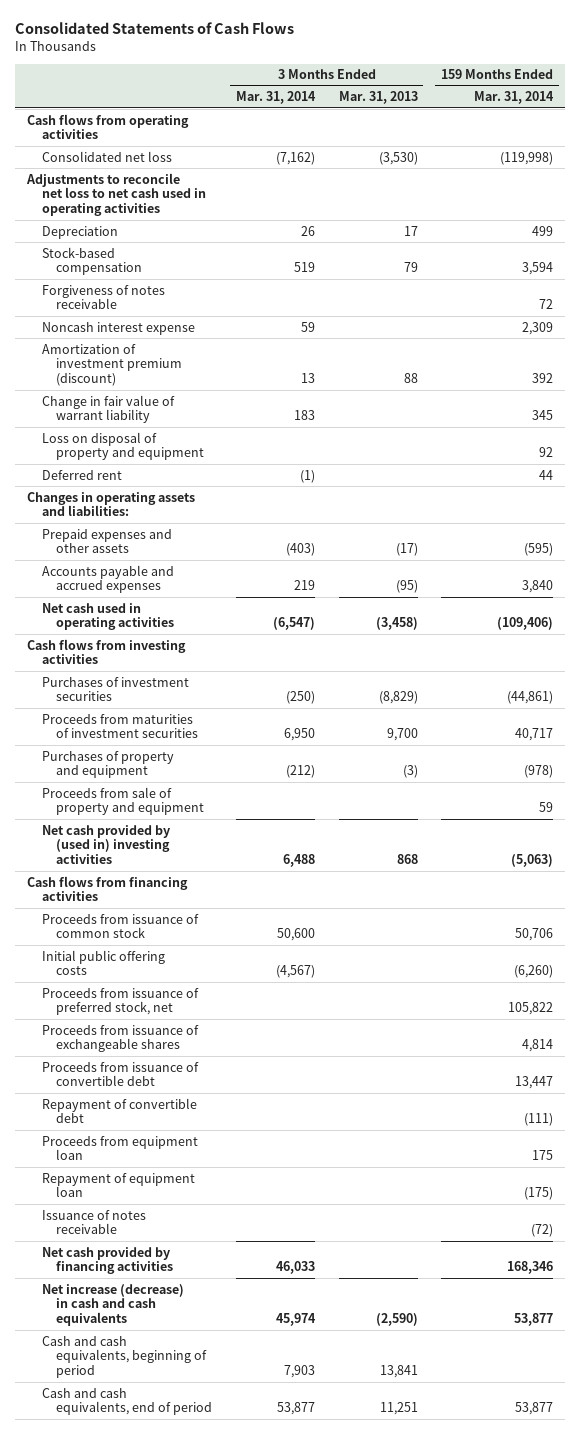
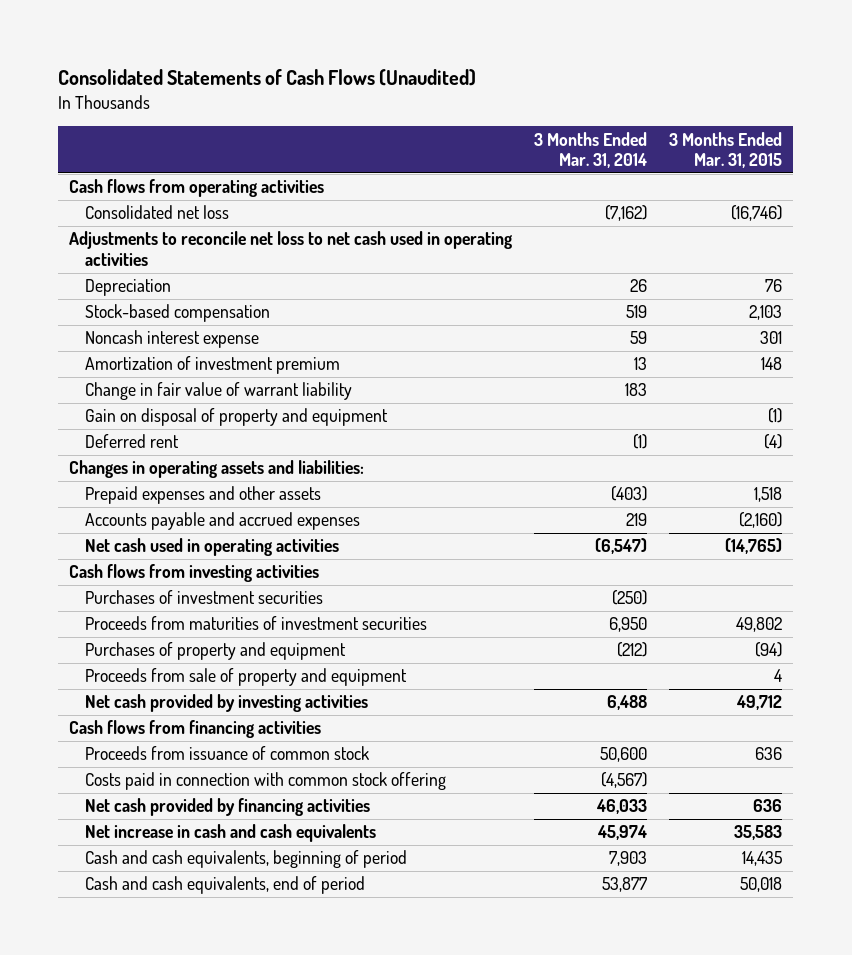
- Consolidated Statements of Cash Flows
+ Consolidated Statements of Cash Flows (Unaudited)
- | 3 Months Ended Mar. 31, 2014 | 3 Months Ended Mar. 31, 2013 | 159 Months Ended Mar. 31, 2014
+ | 3 Months Ended Mar. 31, 2014 | 3 Months Ended Mar. 31, 2015
- Forgiveness of notes receivable | | | 72
- Amortization of investment premium (discount) | 13 | 88 | 392
+ Amortization of investment premium | 13 | 148
- Loss on disposal of property and equipment | | | 92
+ Gain on disposal of property and equipment | | (1)
- Net cash provided by (used in) investing activities | 6,488 | 868 | (5,063)
+ Net cash provided by investing activities | 6,488 | 49,712
- Initial public offering costs | (4,567) | | (6,260)
- Proceeds from issuance of preferred stock, net | | | 105,822
- Proceeds from issuance of exchangeable shares | | | 4,814
- Proceeds from issuance of convertible debt | | | 13,447
- Repayment of convertible debt | | | (111)
- Proceeds from equipment loan | | | 175
- Repayment of equipment loan | | | (175)
- Issuance of notes receivable | | | (72)
+ Costs paid in connection with common stock offering | (4,567) |
- Net increase (decrease) in cash and cash equivalents | 45,974 | (2,590) | 53,877
+ Net increase in cash and cash equivalents | 45,974 | 35,583

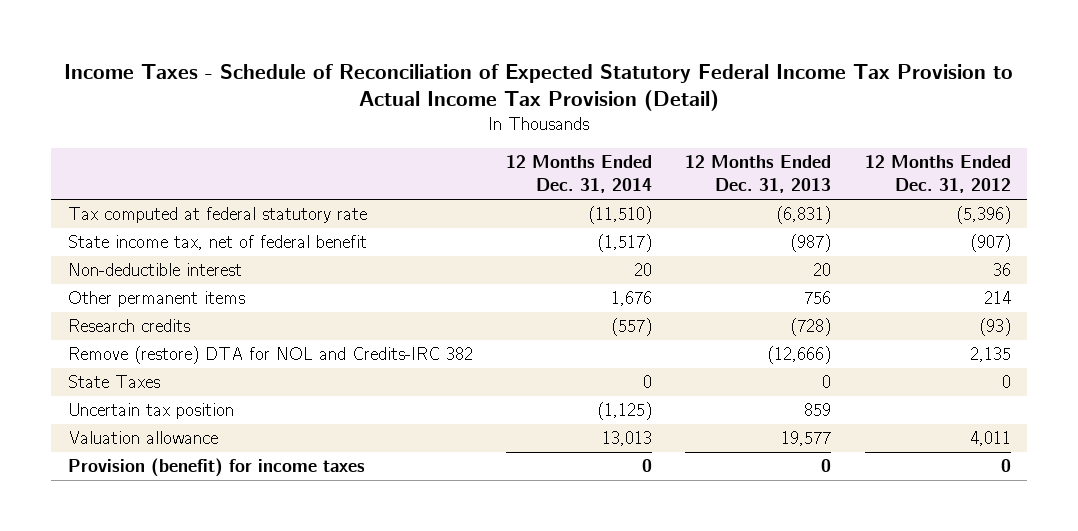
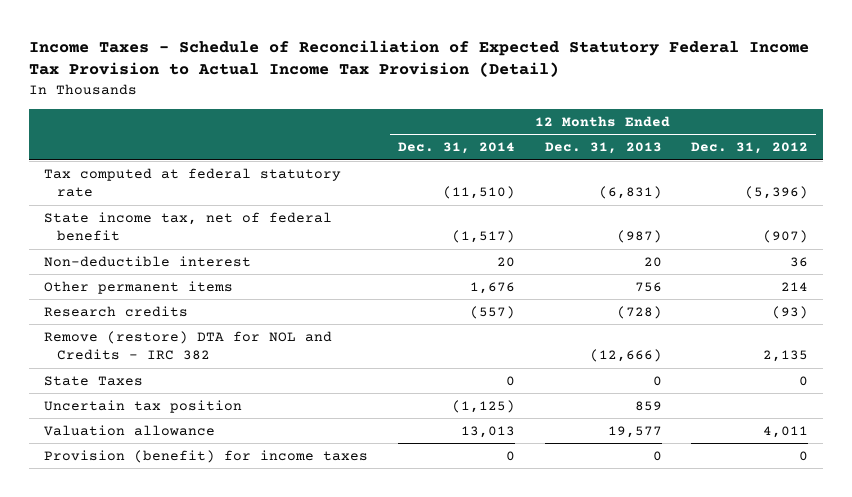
- Remove (restore) DTA for NOL and Credits-IRC 382 | | (12,666) | 2,135
+ Remove (restore) DTA for NOL and Credits - IRC 382 | | (12,666) | 2,135

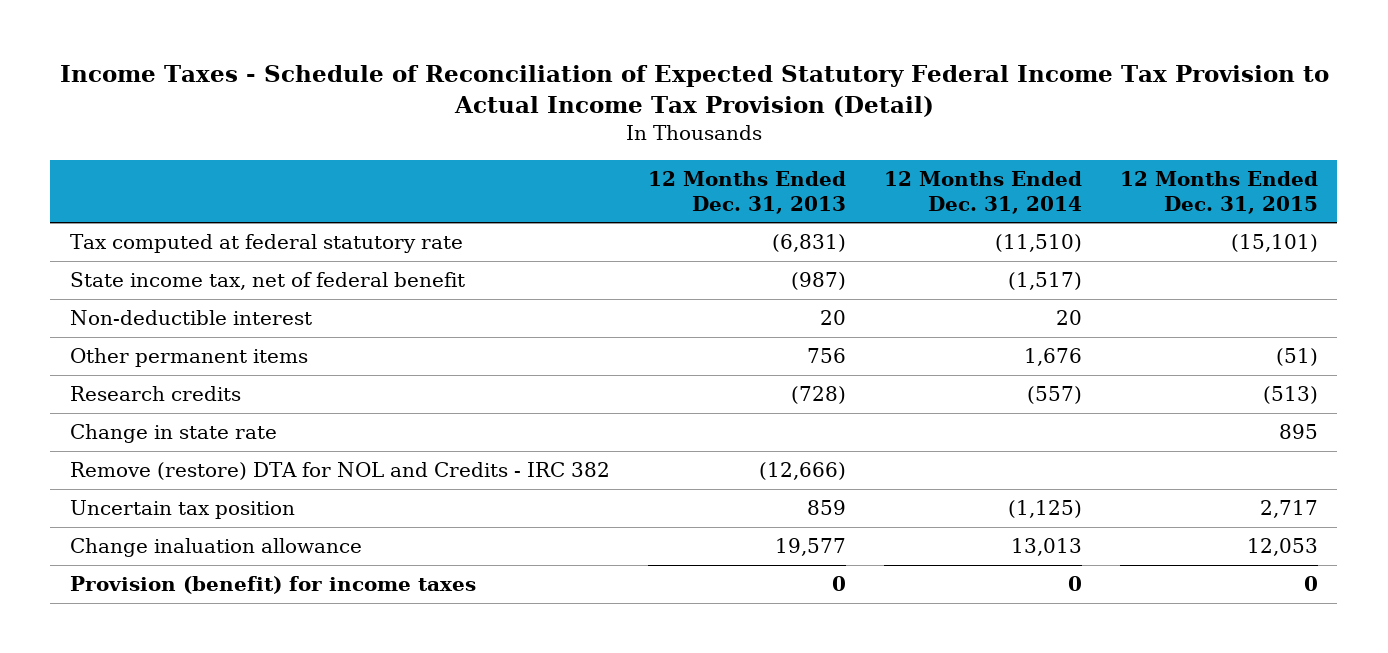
- | 12 Months Ended Dec. 31, 2014 | 12 Months Ended Dec. 31, 2013 | 12 Months Ended Dec. 31, 2012
+ | 12 Months Ended Dec. 31, 2013 | 12 Months Ended Dec. 31, 2014 | 12 Months Ended Dec. 31, 2015
+ Change in state rate | | | 895
- State Taxes | 0 | 0 | 0
- Valuation allowance | 13,013 | 19,577 | 4,011
+ Change inaluation allowance | 19,577 | 13,013 | 12,053

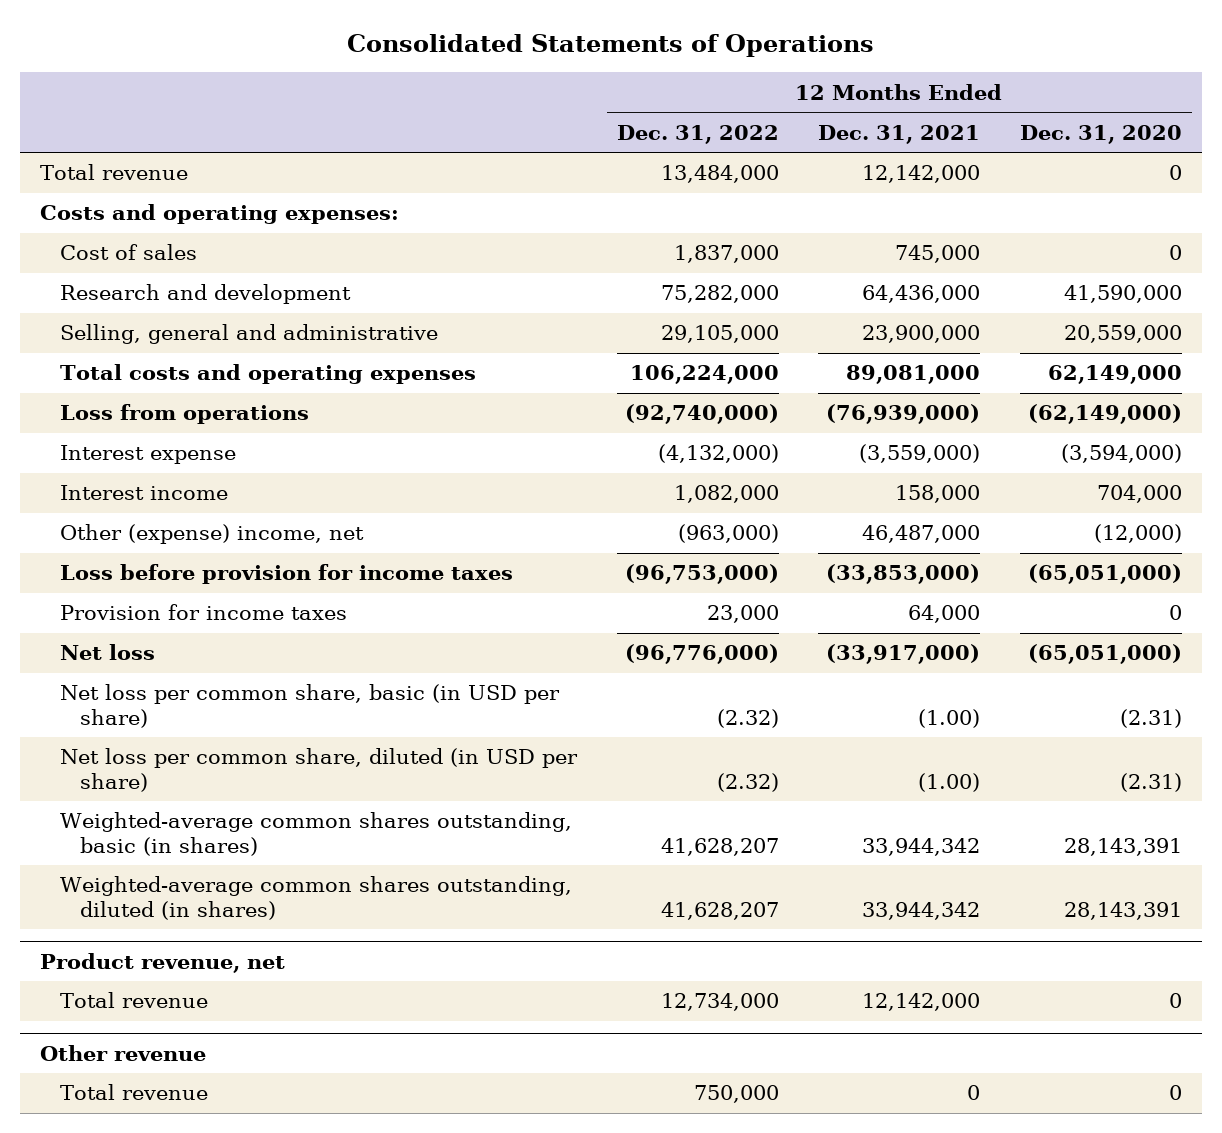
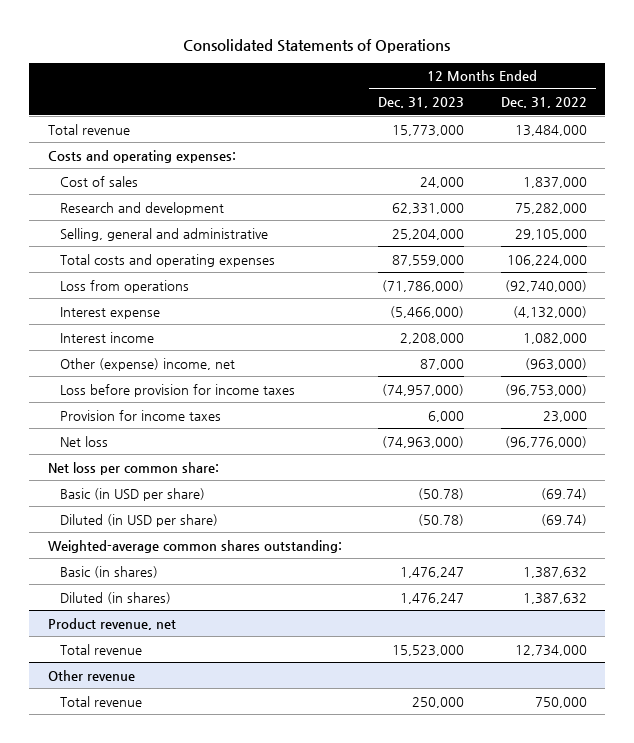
- | 12 Months Ended Dec. 31, 2022 | 12 Months Ended Dec. 31, 2021 | 12 Months Ended Dec. 31, 2020
+ | 12 Months Ended Dec. 31, 2023 | 12 Months Ended Dec. 31, 2022
- Net loss per common share, basic (in USD per share) | (2.32) | (1.00) | (2.31)
- Net loss per common share, diluted (in USD per share) | (2.32) | (1.00) | (2.31)
- Weighted-average common shares outstanding, basic (in shares) | 41,628,207 | 33,944,342 | 28,143,391
- Weighted-average common shares outstanding, diluted (in shares) | 41,628,207 | 33,944,342 | 28,143,391
+ Net loss per common share:
+ Basic (in USD per share) | (50.78) | (69.74)
+ Diluted (in USD per share) | (50.78) | (69.74)
+ Weighted-average common shares outstanding:
+ Basic (in shares) | 1,476,247 | 1,387,632
+ Diluted (in shares) | 1,476,247 | 1,387,632

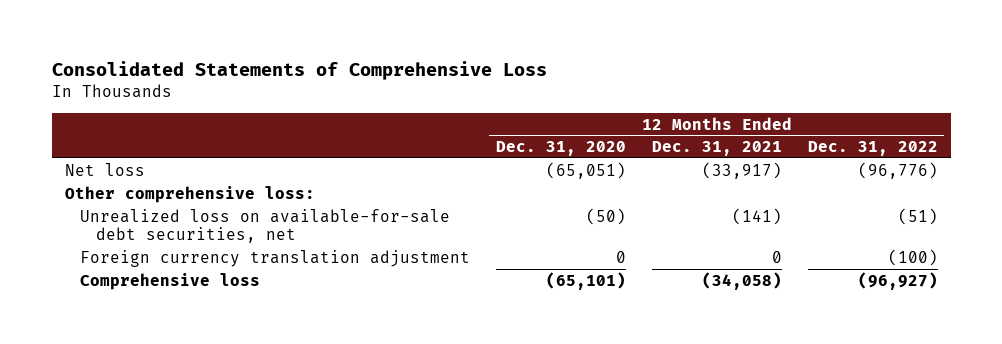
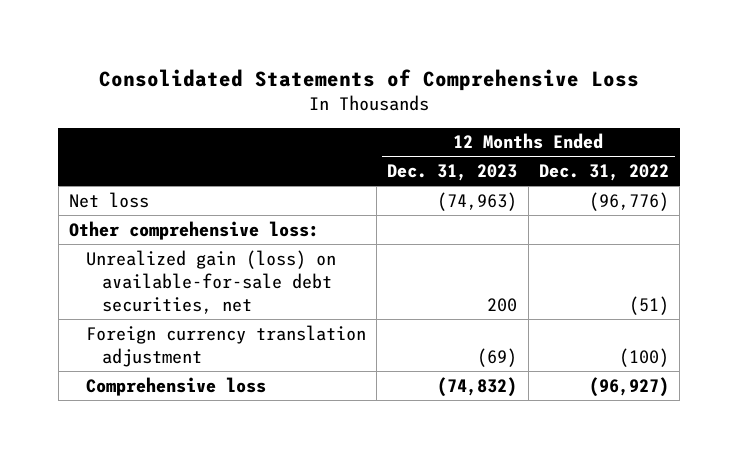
- | 12 Months Ended Dec. 31, 2020 | 12 Months Ended Dec. 31, 2021 | 12 Months Ended Dec. 31, 2022
+ | 12 Months Ended Dec. 31, 2023 | 12 Months Ended Dec. 31, 2022
- Unrealized loss on available-for-sale debt securities, net | (50) | (141) | (51)
+ Unrealized gain (loss) on available-for-sale debt securities, net | 200 | (51)

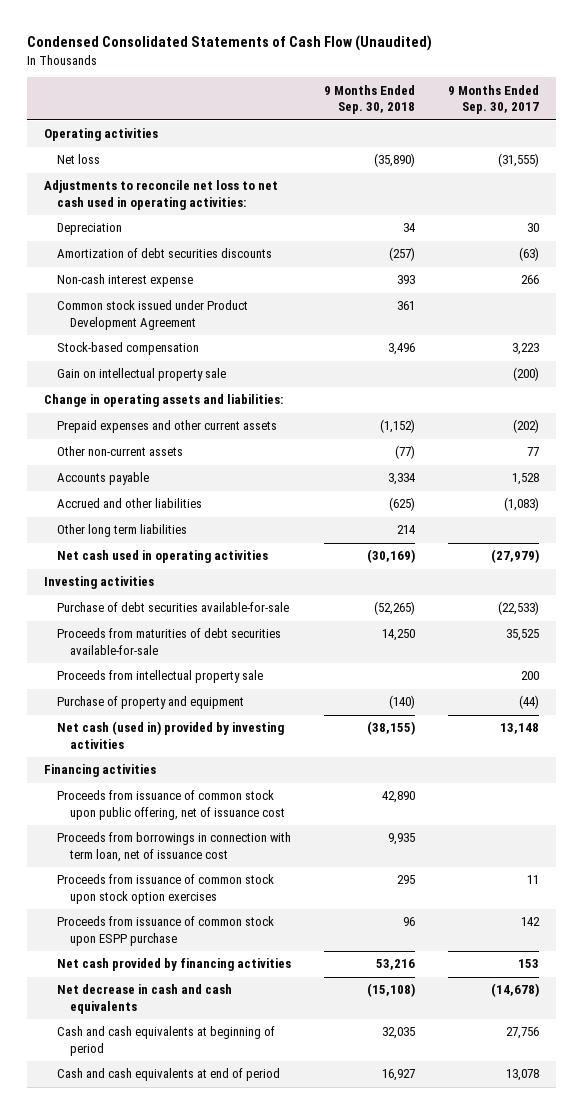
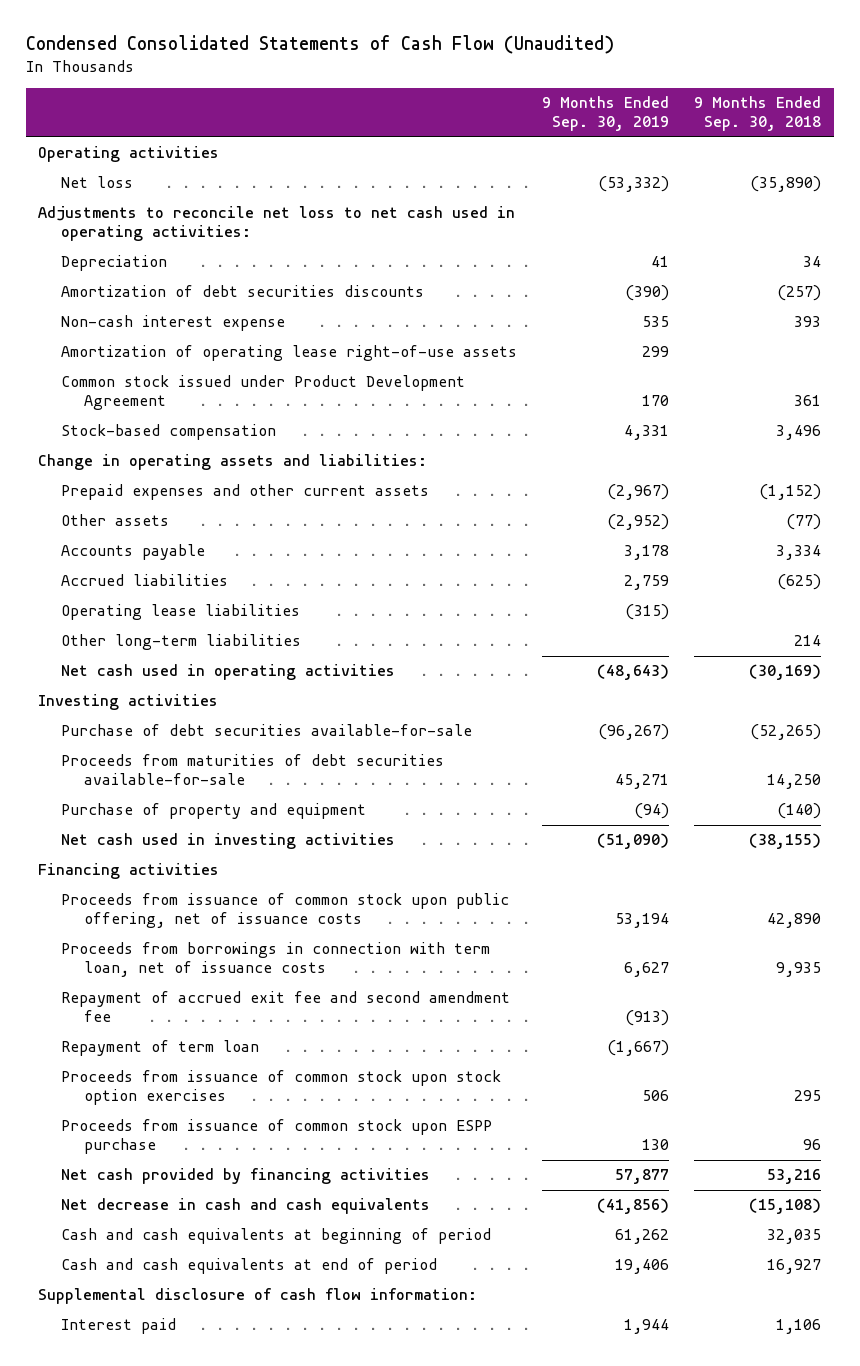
- | 9 Months Ended Sep. 30, 2018 | 9 Months Ended Sep. 30, 2017
+ | 9 Months Ended Sep. 30, 2019 | 9 Months Ended Sep. 30, 2018
+ Amortization of operating lease right-of-use assets | 299 |
- Gain on intellectual property sale | | (200)
- Other non-current assets | (77) | 77
+ Other assets | (2,952) | (77)
- Accrued and other liabilities | (625) | (1,083)
- Other long term liabilities | 214 |
+ Accrued liabilities | 2,759 | (625)
+ Operating lease liabilities | (315) |
+ Other long-term liabilities | | 214
- Proceeds from intellectual property sale | | 200
- Net cash (used in) provided by investing activities | (38,155) | 13,148
+ Net cash used in investing activities | (51,090) | (38,155)
- Proceeds from issuance of common stock upon public offering, net of issuance cost | 42,890 |
- Proceeds from borrowings in connection with term loan, net of issuance cost | 9,935 |
+ Proceeds from issuance of common stock upon public offering, net of issuance costs | 53,194 | 42,890
+ Proceeds from borrowings in connection with term loan, net of issuance costs | 6,627 | 9,935
+ Repayment of accrued exit fee and second amendment fee | (913) |
+ Repayment of term loan | (1,667) |
+ Supplemental disclosure of cash flow information:
+ Interest paid | 1,944 | 1,106

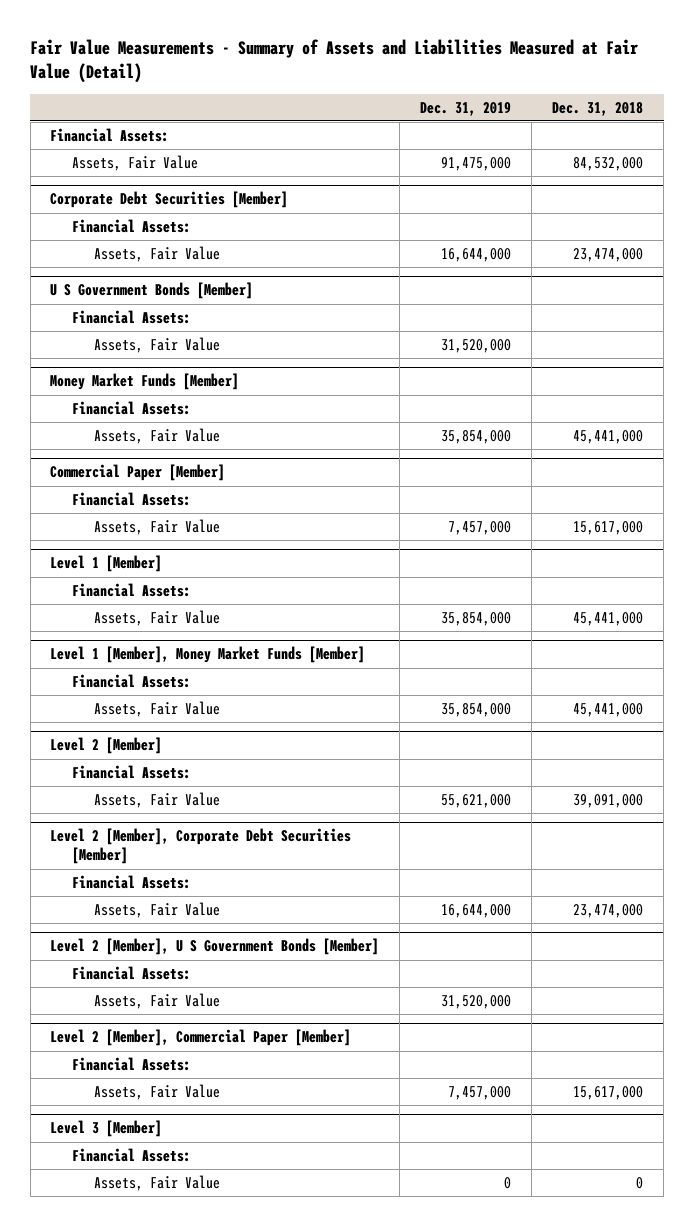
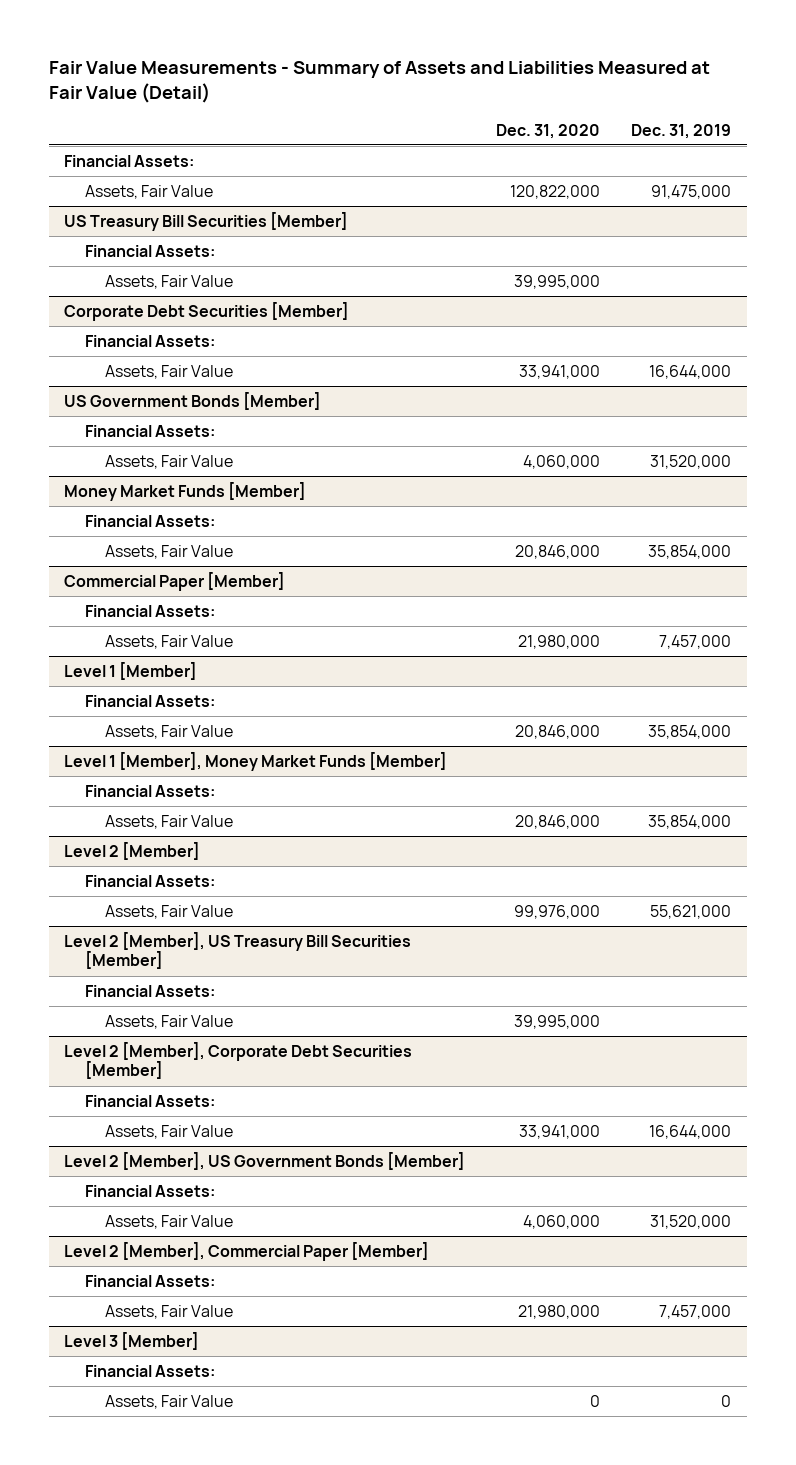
- | Dec. 31, 2019 | Dec. 31, 2018
+ | Dec. 31, 2020 | Dec. 31, 2019
+ US Treasury Bill Securities [Member]
+ Financial Assets:
+ Assets, Fair Value | 39,995,000 |
- U S Government Bonds [Member]
+ US Government Bonds [Member]
+ Level 2 [Member], US Treasury Bill Securities [Member]
+ Financial Assets:
+ Assets, Fair Value | 39,995,000 |
- Level 2 [Member], U S Government Bonds [Member]
+ Level 2 [Member], US Government Bonds [Member]

